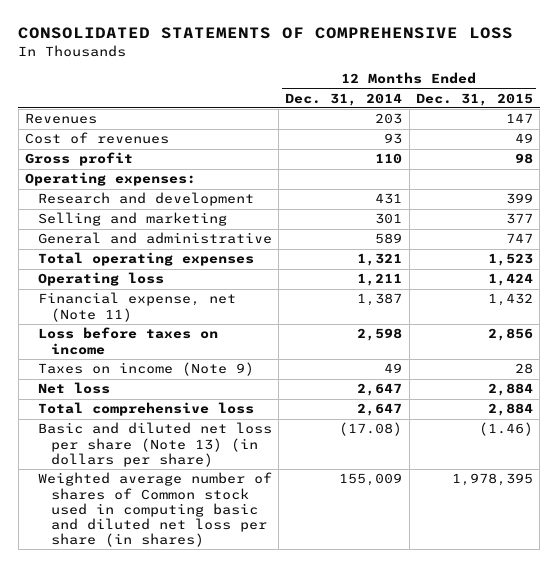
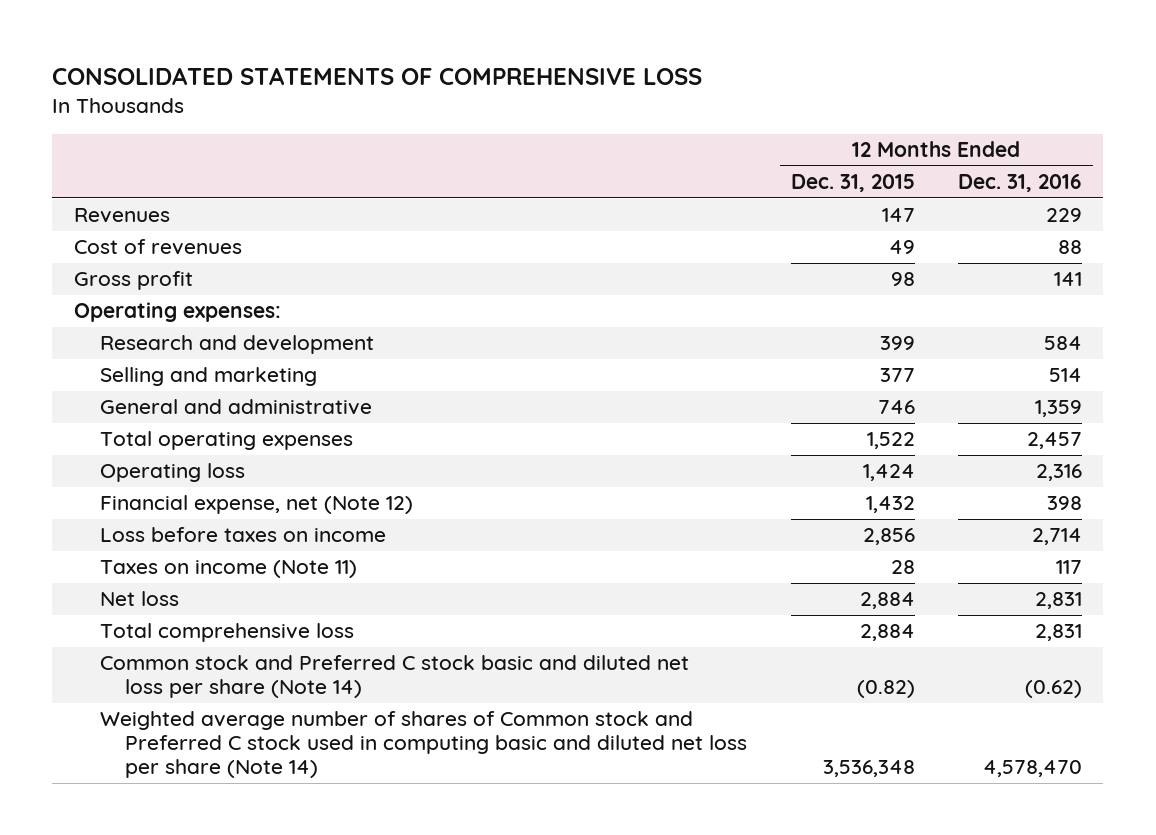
- | 12 Months Ended Dec. 31, 2014 | 12 Months Ended Dec. 31, 2015
+ | 12 Months Ended Dec. 31, 2015 | 12 Months Ended Dec. 31, 2016
- General and administrative | 589 | 747
- Total operating expenses | 1,321 | 1,523
+ General and administrative | 746 | 1,359
+ Total operating expenses | 1,522 | 2,457
- Financial expense, net (Note 11) | 1,387 | 1,432
+ Financial expense, net (Note 12) | 1,432 | 398
- Taxes on income (Note 9) | 49 | 28
+ Taxes on income (Note 11) | 28 | 117
- Basic and diluted net loss per share (Note 13) (in dollars per share) | (17.08) | (1.46)
- Weighted average number of shares of Common stock used in computing basic and diluted net loss per share (in shares) | 155,009 | 1,978,395
+ Common stock and Preferred C stock basic and diluted net loss per share (Note 14) | (0.82) | (0.62)
+ Weighted average number of shares of Common stock and Preferred C stock used in computing basic and diluted net loss per share (Note 14) | 3,536,348 | 4,578,470

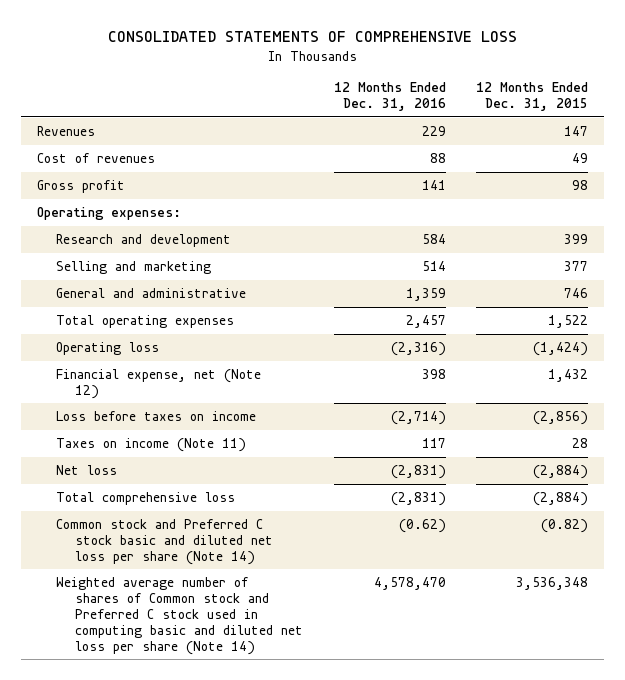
- | 12 Months Ended Dec. 31, 2015 | 12 Months Ended Dec. 31, 2016
+ | 12 Months Ended Dec. 31, 2016 | 12 Months Ended Dec. 31, 2015
- Operating loss | 1,424 | 2,316
+ Operating loss | (2,316) | (1,424)
- Loss before taxes on income | 2,856 | 2,714
+ Loss before taxes on income | (2,714) | (2,856)
- Net loss | 2,884 | 2,831
- Total comprehensive loss | 2,884 | 2,831
+ Net loss | (2,831) | (2,884)
+ Total comprehensive loss | (2,831) | (2,884)

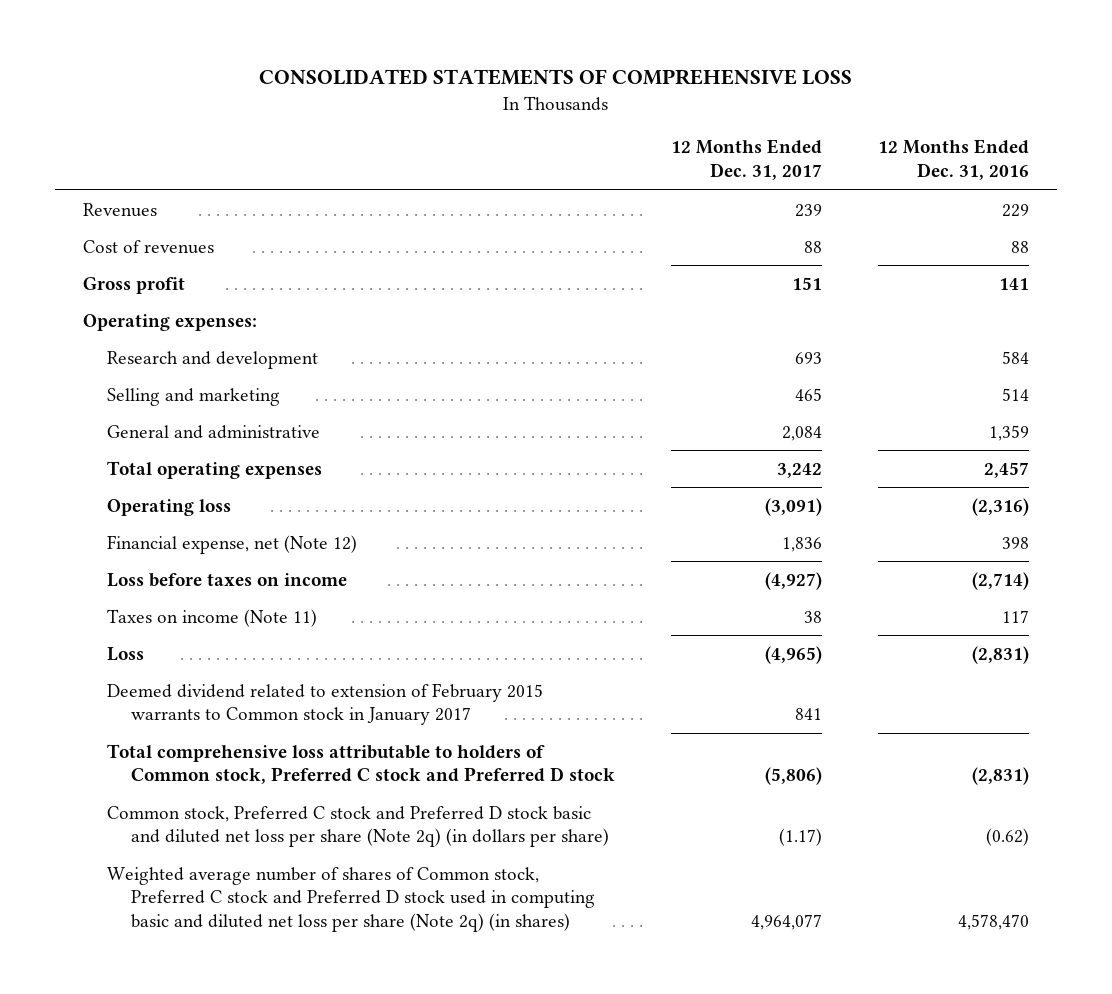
- | 12 Months Ended Dec. 31, 2016 | 12 Months Ended Dec. 31, 2015
+ | 12 Months Ended Dec. 31, 2017 | 12 Months Ended Dec. 31, 2016
- Net loss | (2,831) | (2,884)
- Total comprehensive loss | (2,831) | (2,884)
- Common stock and Preferred C stock basic and diluted net loss per share (Note 14) | (0.62) | (0.82)
- Weighted average number of shares of Common stock and Preferred C stock used in computing basic and diluted net loss per share (Note 14) | 4,578,470 | 3,536,348
+ Loss | (4,965) | (2,831)
+ Deemed dividend related to extension of February 2015 warrants to Common stock in January 2017 | 841 |
+ Total comprehensive loss attributable to holders of Common stock, Preferred C stock and Preferred D stock | (5,806) | (2,831)
+ Common stock, Preferred C stock and Preferred D stock basic and diluted net loss per share (Note 2q) (in dollars per share) | (1.17) | (0.62)
+ Weighted average number of shares of Common stock, Preferred C stock and Preferred D stock used in computing basic and diluted net loss per share (Note 2q) (in shares) | 4,964,077 | 4,578,470

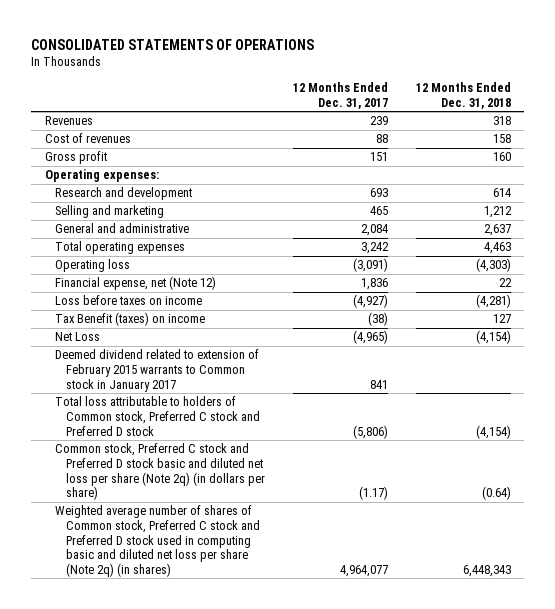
- CONSOLIDATED STATEMENTS OF COMPREHENSIVE LOSS
+ CONSOLIDATED STATEMENTS OF OPERATIONS
- | 12 Months Ended Dec. 31, 2017 | 12 Months Ended Dec. 31, 2016
+ | 12 Months Ended Dec. 31, 2017 | 12 Months Ended Dec. 31, 2018
- Taxes on income (Note 11) | 38 | 117
- Loss | (4,965) | (2,831)
+ Tax Benefit (taxes) on income | (38) | 127
+ Net Loss | (4,965) | (4,154)
- Total comprehensive loss attributable to holders of Common stock, Preferred C stock and Preferred D stock | (5,806) | (2,831)
+ Total loss attributable to holders of Common stock, Preferred C stock and Preferred D stock | (5,806) | (4,154)

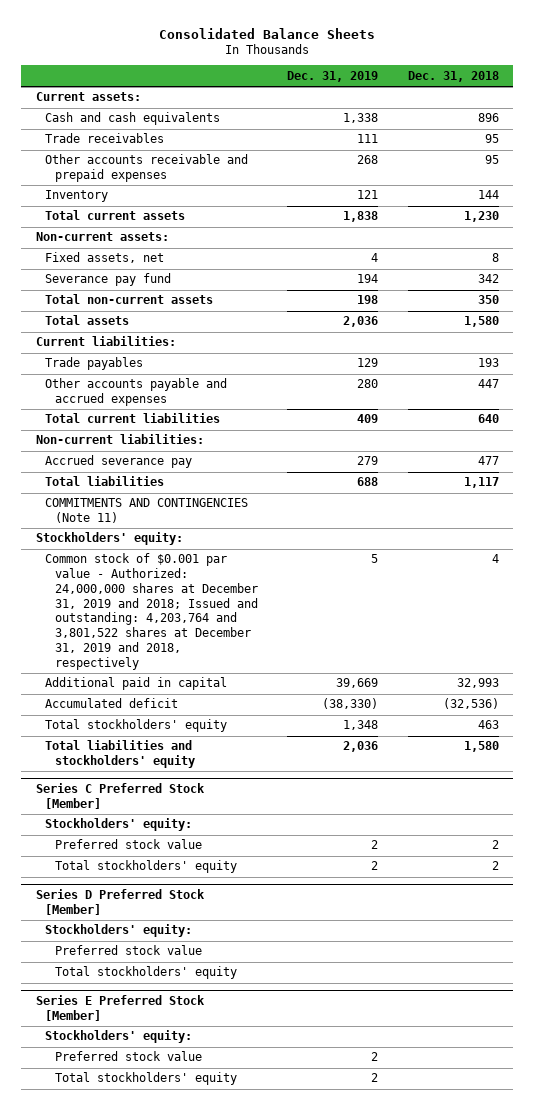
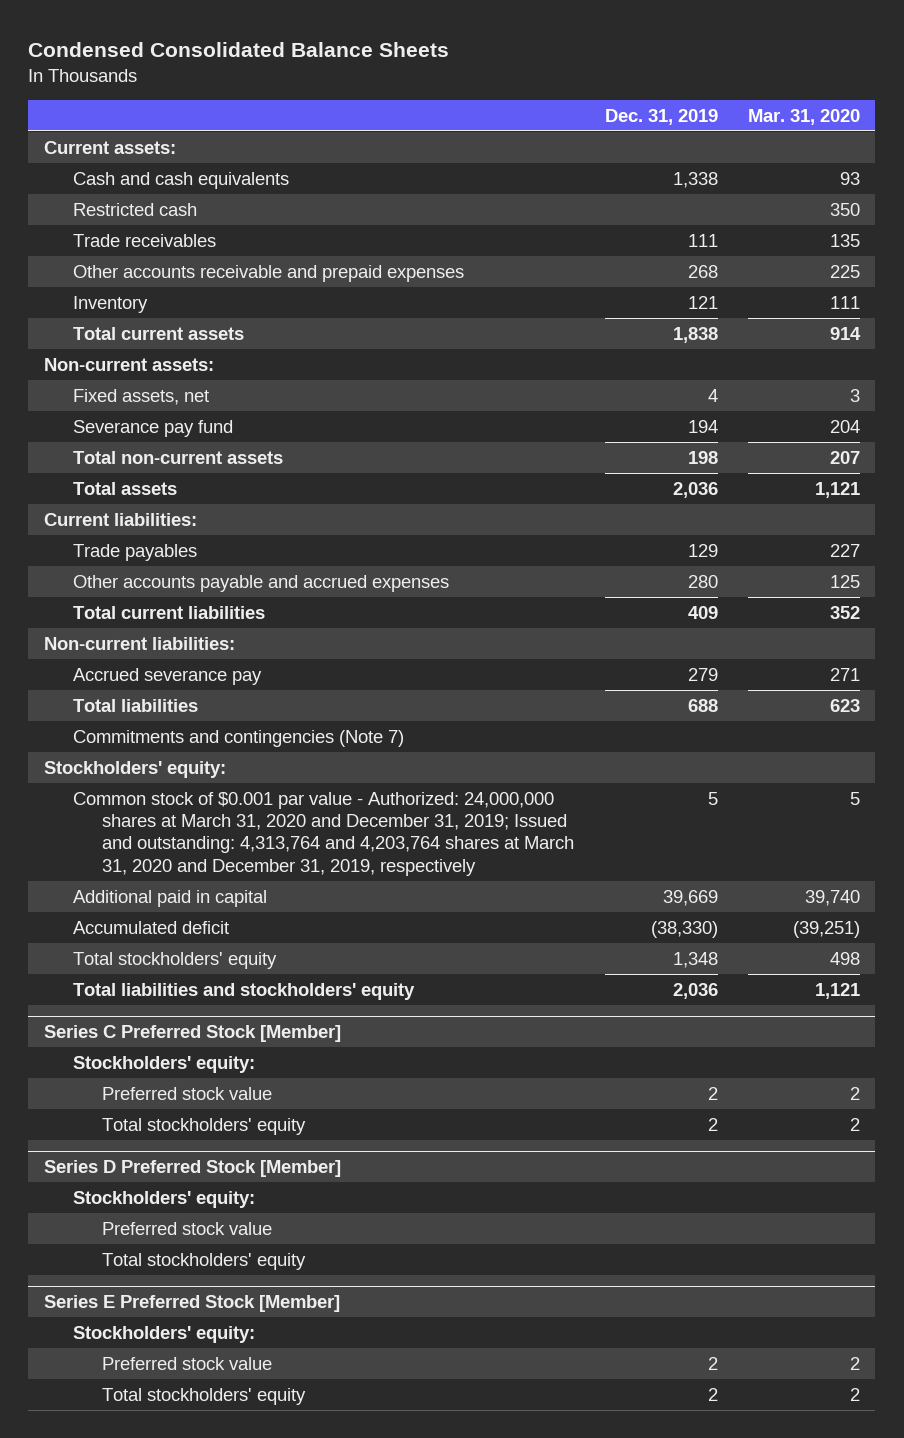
- Consolidated Balance Sheets
+ Condensed Consolidated Balance Sheets
- | Dec. 31, 2019 | Dec. 31, 2018
+ | Dec. 31, 2019 | Mar. 31, 2020
+ Restricted cash | | 350
- COMMITMENTS AND CONTINGENCIES (Note 11)
+ Commitments and contingencies (Note 7)
- Common stock of $0.001 par value - Authorized: 24,000,000 shares at December 31, 2019 and 2018; Issued and outstanding: 4,203,764 and 3,801,522 shares at December 31, 2019 and 2018, respectively | 5 | 4
+ Common stock of $0.001 par value - Authorized: 24,000,000 shares at March 31, 2020 and December 31, 2019; Issued and outstanding: 4,313,764 and 4,203,764 shares at March 31, 2020 and December 31, 2019, respectively | 5 | 5

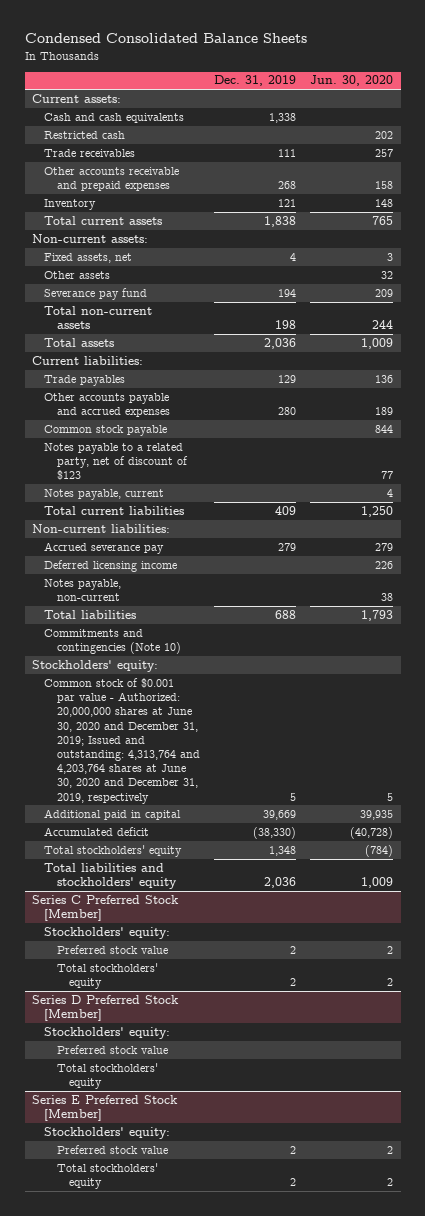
- | Dec. 31, 2019 | Mar. 31, 2020
+ | Dec. 31, 2019 | Jun. 30, 2020
+ Other assets | | 32
+ Common stock payable | | 844
+ Notes payable to a related party, net of discount of $123 | | 77
+ Notes payable, current | | 4
+ Deferred licensing income | | 226
+ Notes payable, non-current | | 38
- Commitments and contingencies (Note 7)
+ Commitments and contingencies (Note 10)
- Common stock of $0.001 par value - Authorized: 24,000,000 shares at March 31, 2020 and December 31, 2019; Issued and outstanding: 4,313,764 and 4,203,764 shares at March 31, 2020 and December 31, 2019, respectively | 5 | 5
+ Common stock of $0.001 par value - Authorized: 20,000,000 shares at June 30, 2020 and December 31, 2019; Issued and outstanding: 4,313,764 and 4,203,764 shares at June 30, 2020 and December 31, 2019, respectively | 5 | 5

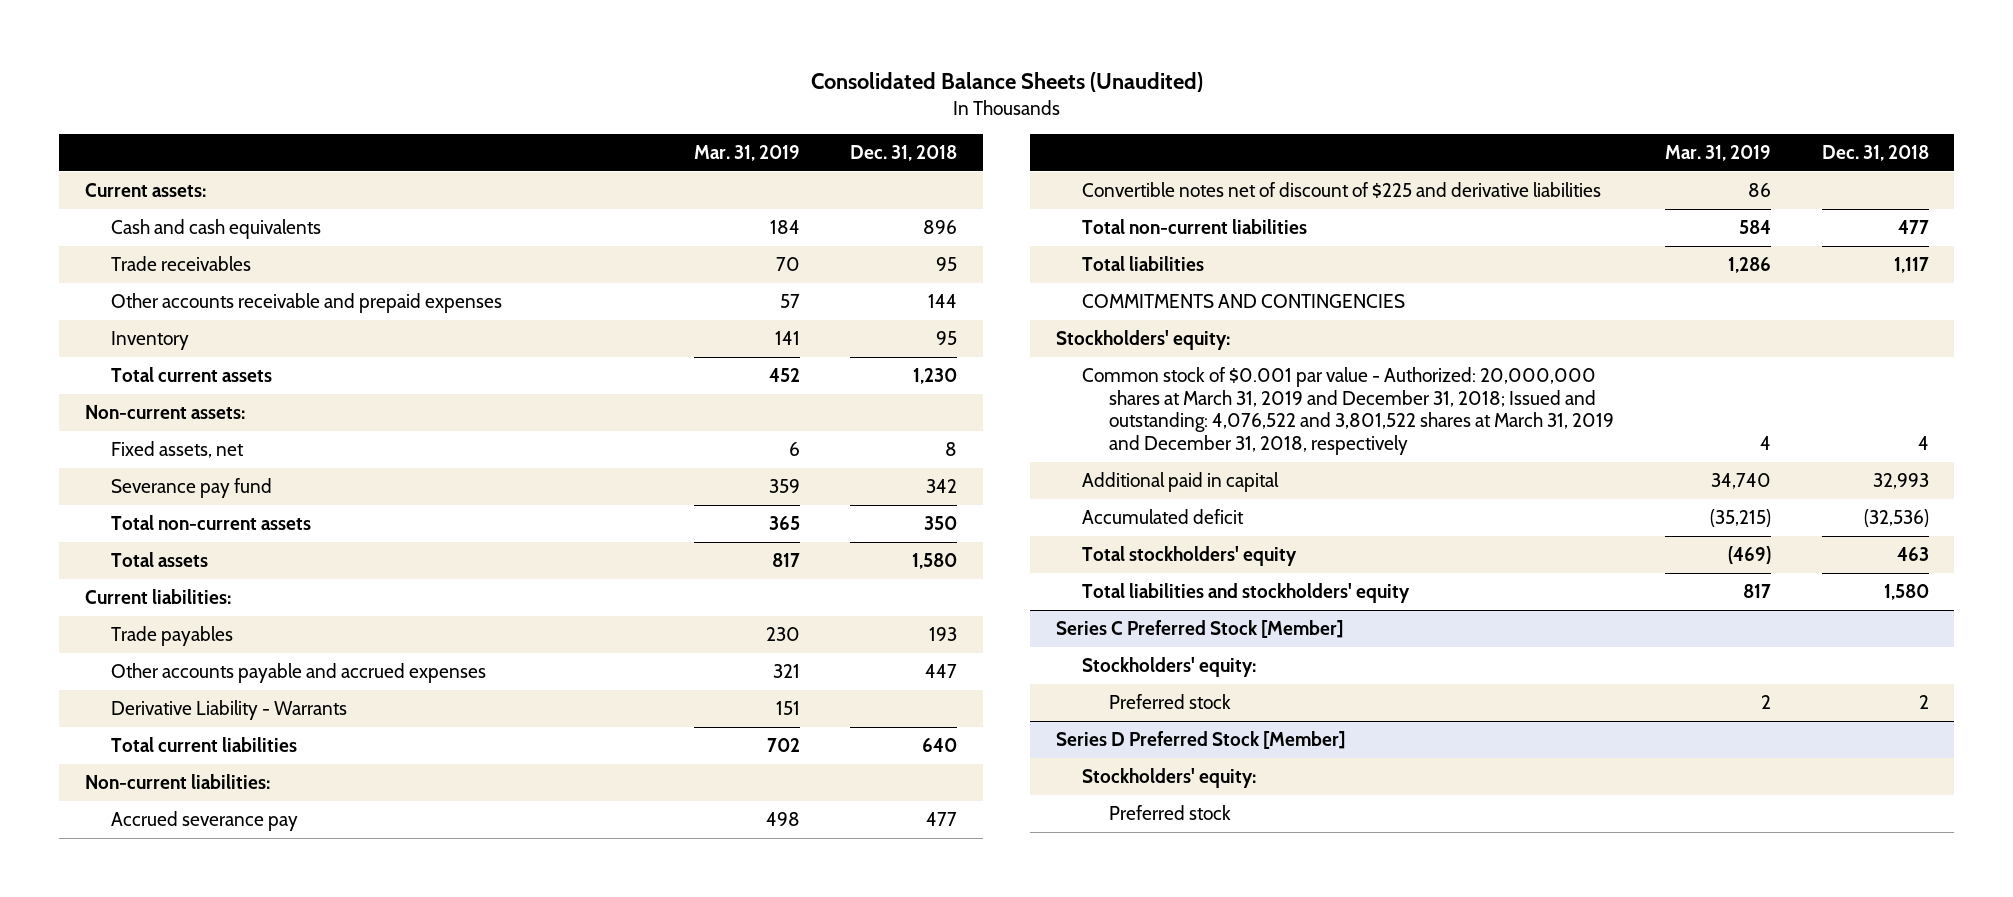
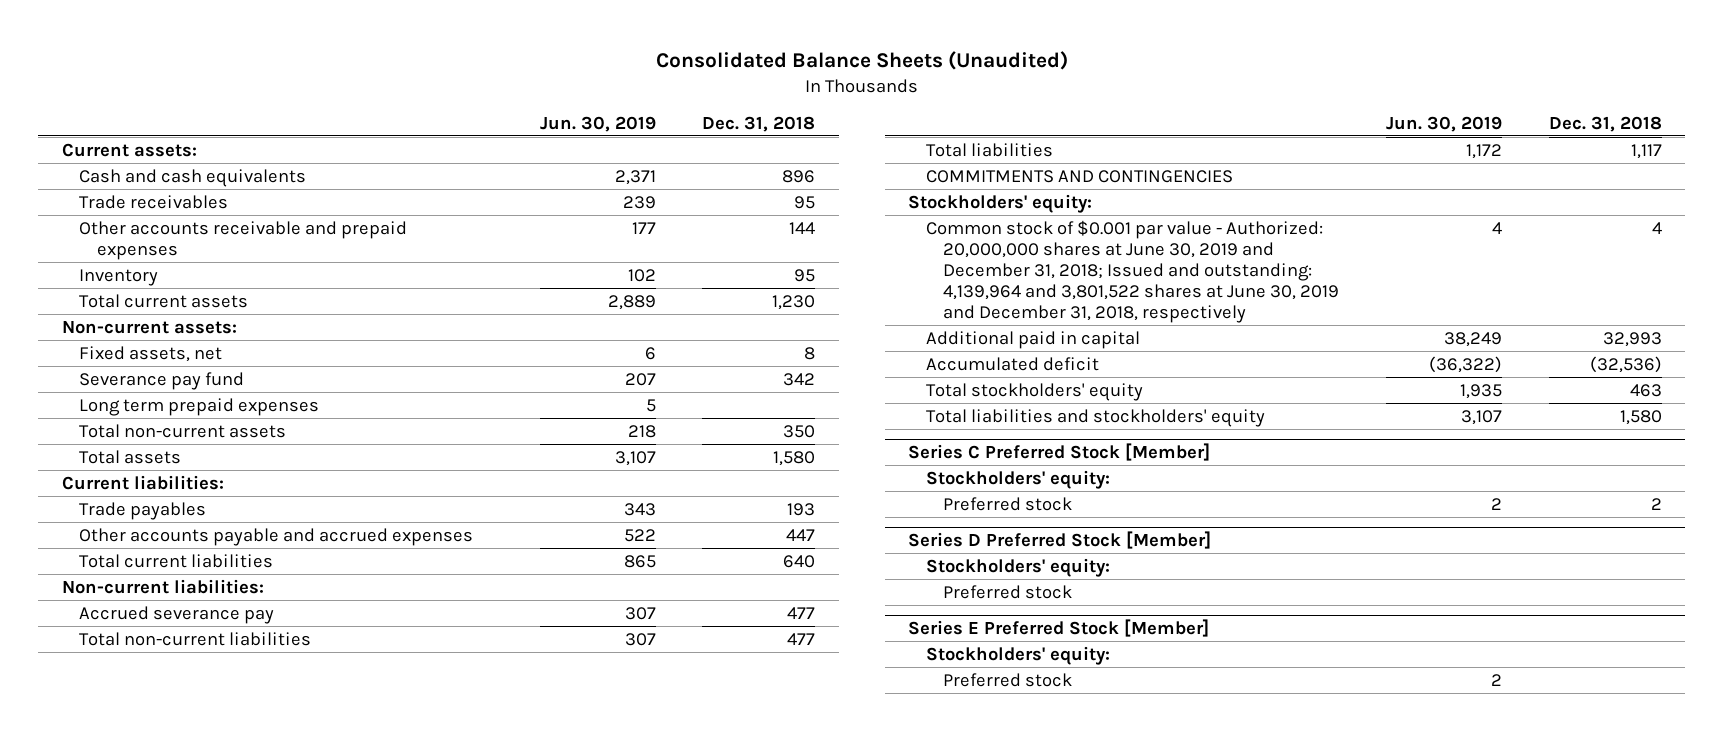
- | Mar. 31, 2019 | Dec. 31, 2018
+ | Jun. 30, 2019 | Dec. 31, 2018
+ Long term prepaid expenses | 5 |
- Derivative Liability - Warrants | 151 |
- Convertible notes net of discount of $225 and derivative liabilities | 86 |
- Common stock of $0.001 par value - Authorized: 20,000,000 shares at March 31, 2019 and December 31, 2018; Issued and outstanding: 4,076,522 and 3,801,522 shares at March 31, 2019 and December 31, 2018, respectively | 4 | 4
+ Common stock of $0.001 par value - Authorized: 20,000,000 shares at June 30, 2019 and December 31, 2018; Issued and outstanding: 4,139,964 and 3,801,522 shares at June 30, 2019 and December 31, 2018, respectively | 4 | 4
+ Series E Preferred Stock [Member]
+ Stockholders' equity:
+ Preferred stock | 2 |

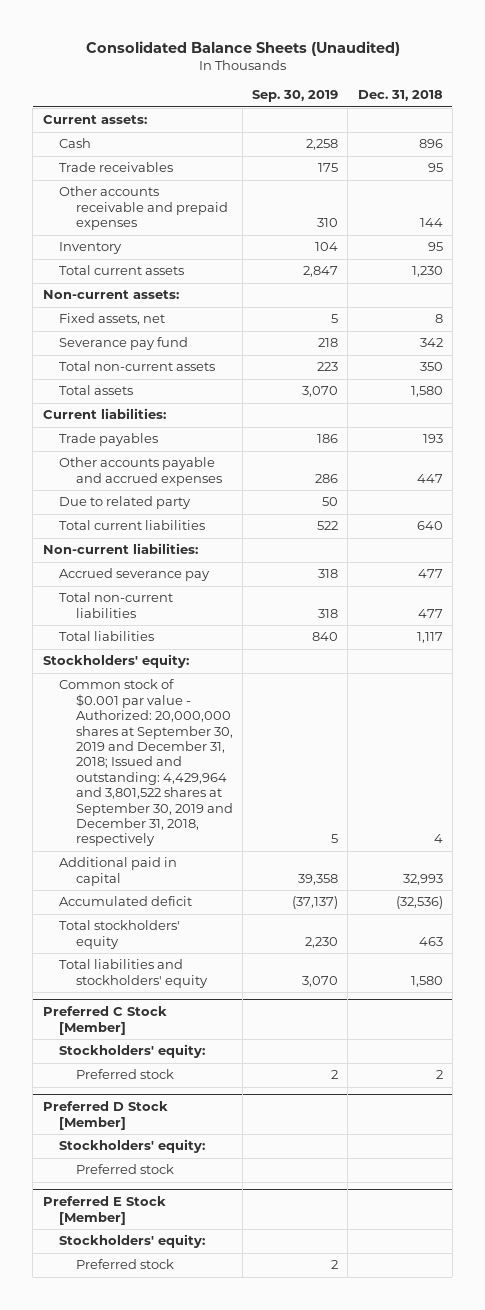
- | Jun. 30, 2019 | Dec. 31, 2018
+ | Sep. 30, 2019 | Dec. 31, 2018
- Cash and cash equivalents | 2,371 | 896
+ Cash | 2,258 | 896
- Long term prepaid expenses | 5 |
+ Due to related party | 50 |
- COMMITMENTS AND CONTINGENCIES
- Common stock of $0.001 par value - Authorized: 20,000,000 shares at June 30, 2019 and December 31, 2018; Issued and outstanding: 4,139,964 and 3,801,522 shares at June 30, 2019 and December 31, 2018, respectively | 4 | 4
+ Common stock of $0.001 par value - Authorized: 20,000,000 shares at September 30, 2019 and December 31, 2018; Issued and outstanding: 4,429,964 and 3,801,522 shares at September 30, 2019 and December 31, 2018, respectively | 5 | 4
- Series C Preferred Stock [Member]
+ Preferred C Stock [Member]
- Series D Preferred Stock [Member]
+ Preferred D Stock [Member]
- Series E Preferred Stock [Member]
+ Preferred E Stock [Member]

